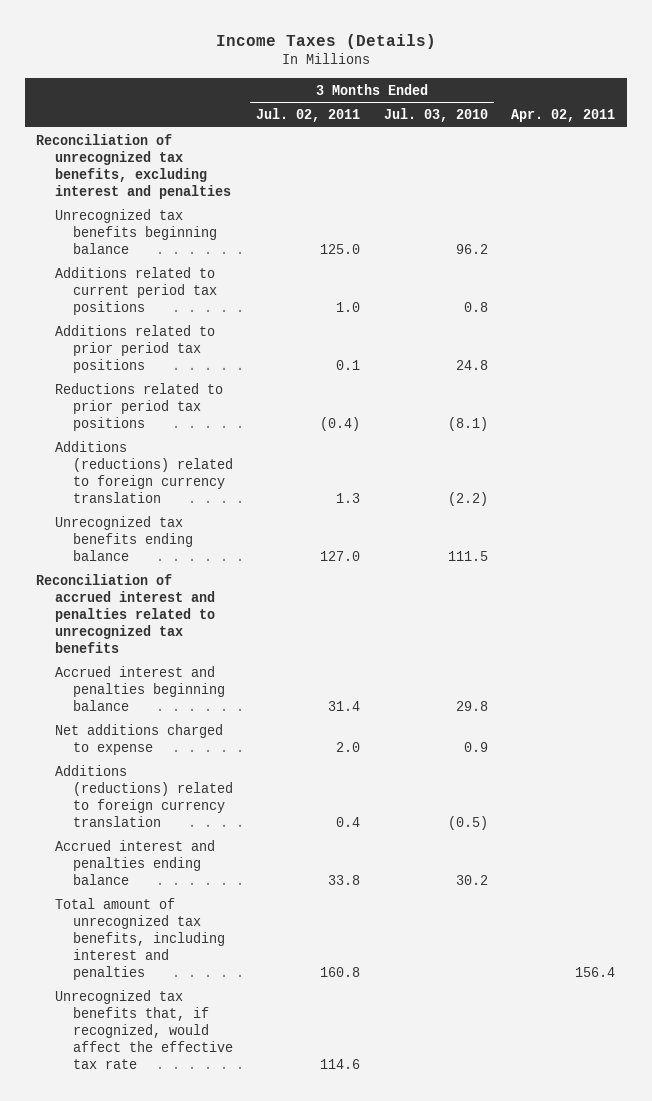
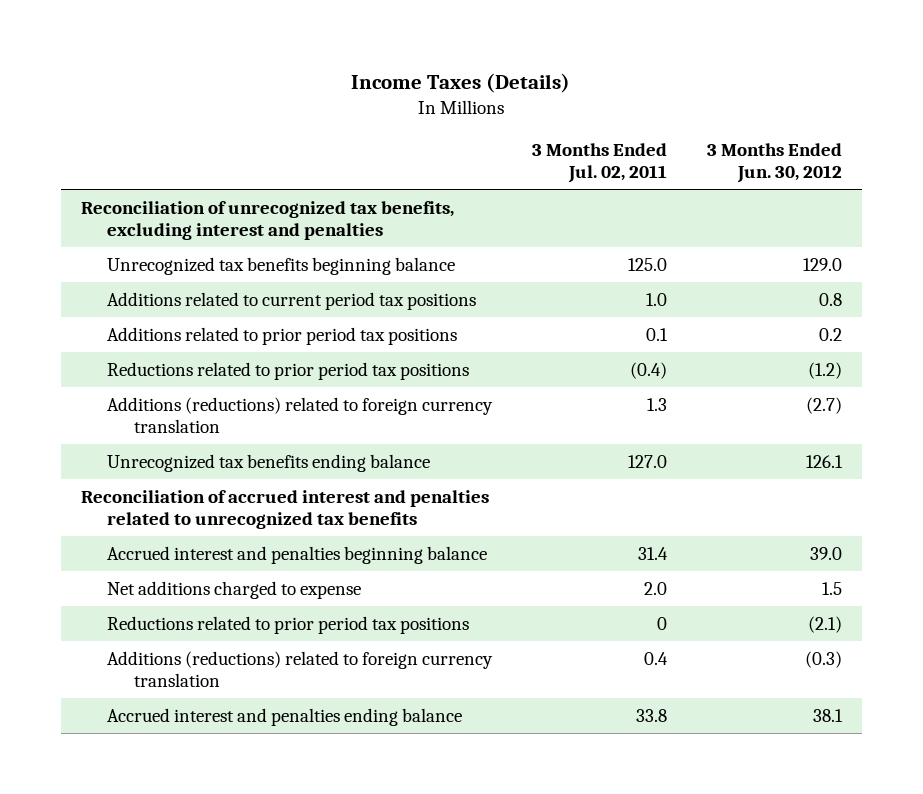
- | 3 Months Ended Jul. 02, 2011 | 3 Months Ended Jul. 03, 2010 | Apr. 02, 2011
+ | 3 Months Ended Jul. 02, 2011 | 3 Months Ended Jun. 30, 2012
+ Reductions related to prior period tax positions | 0 | (2.1)
- Total amount of unrecognized tax benefits, including interest and penalties | 160.8 | | 156.4
- Unrecognized tax benefits that, if recognized, would affect the effective tax rate | 114.6 | |

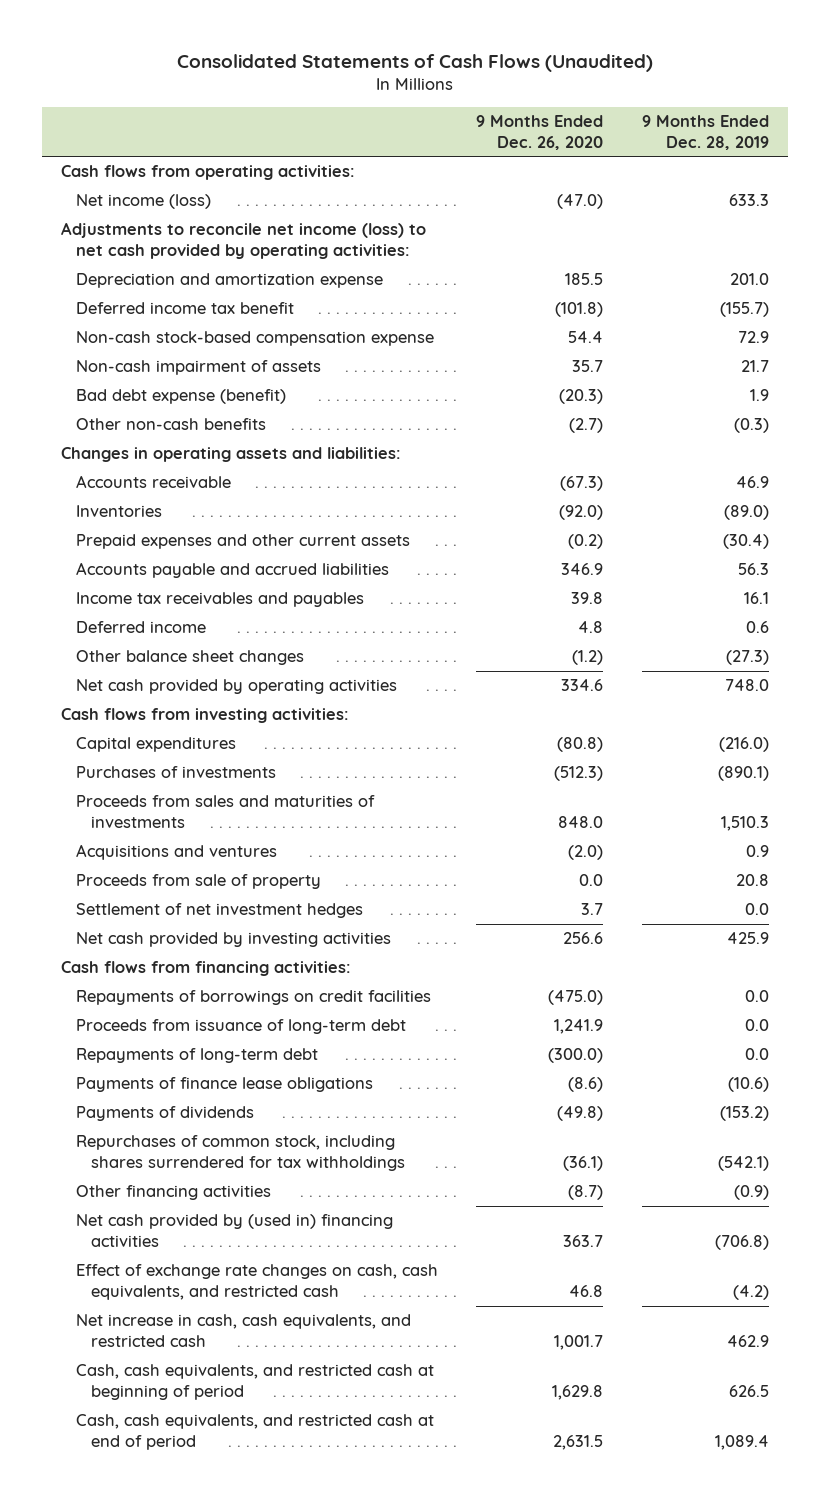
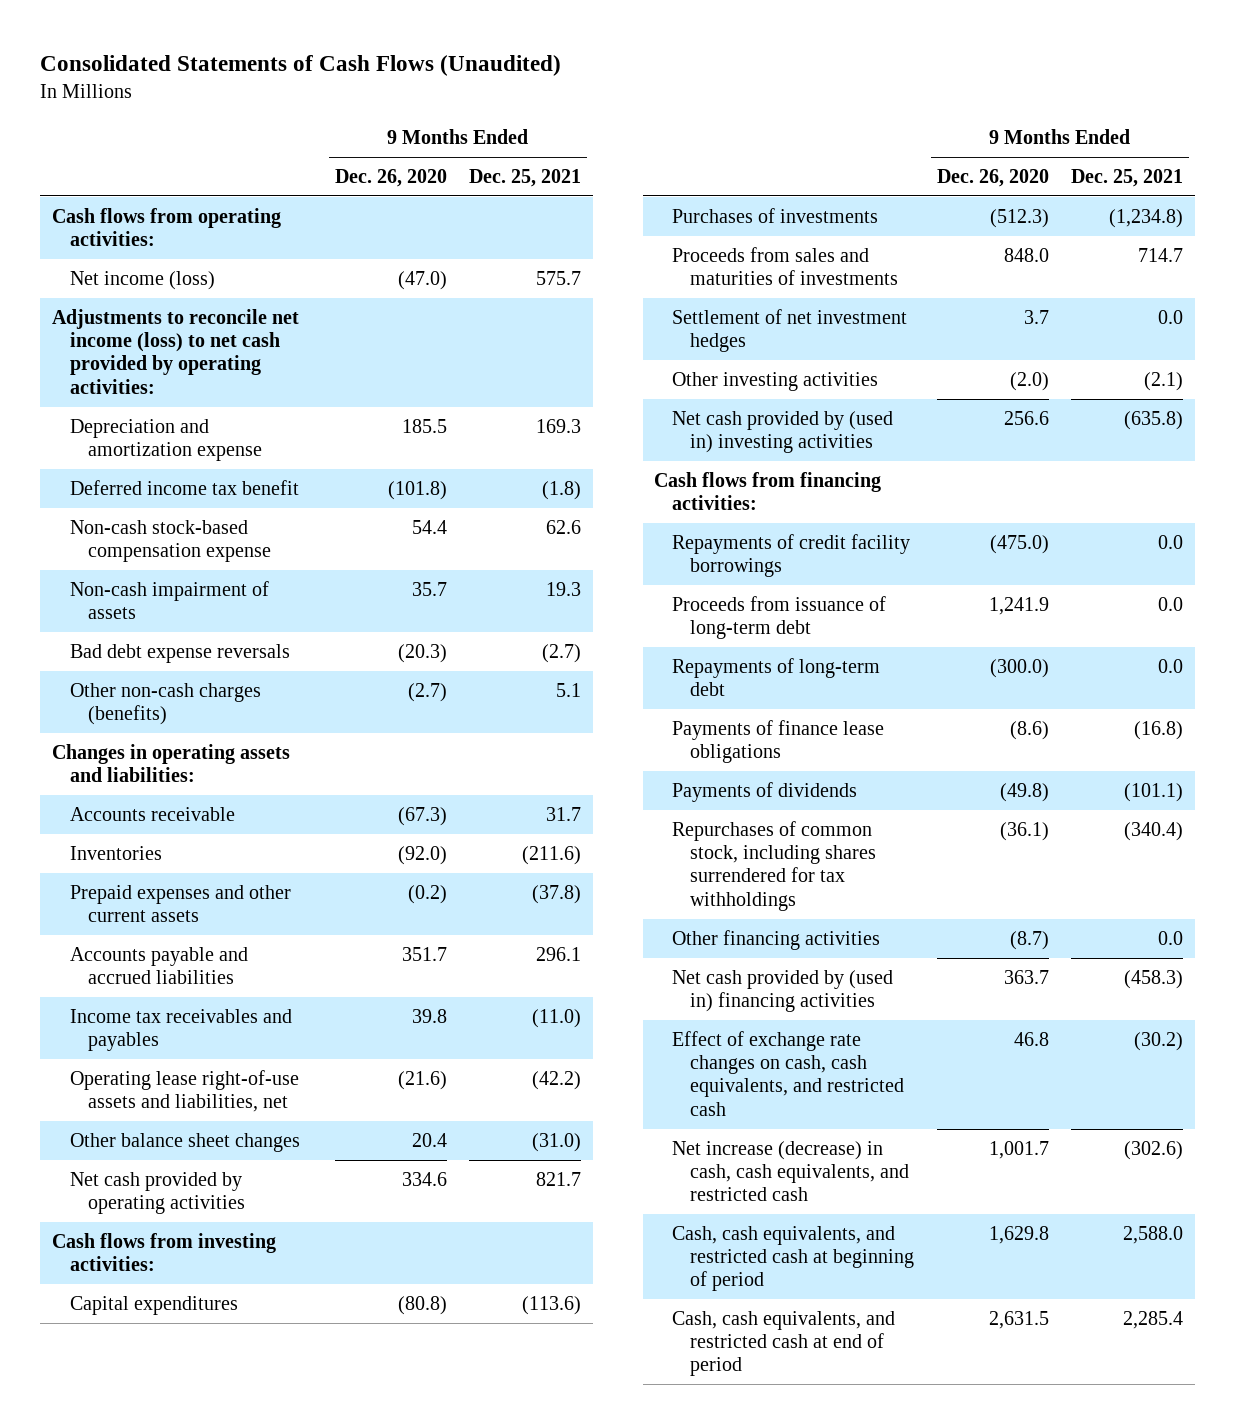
- | 9 Months Ended Dec. 26, 2020 | 9 Months Ended Dec. 28, 2019
+ | 9 Months Ended Dec. 26, 2020 | 9 Months Ended Dec. 25, 2021
- Bad debt expense (benefit) | (20.3) | 1.9
- Other non-cash benefits | (2.7) | (0.3)
+ Bad debt expense reversals | (20.3) | (2.7)
+ Other non-cash charges (benefits) | (2.7) | 5.1
- Accounts payable and accrued liabilities | 346.9 | 56.3
+ Accounts payable and accrued liabilities | 351.7 | 296.1
- Deferred income | 4.8 | 0.6
- Other balance sheet changes | (1.2) | (27.3)
+ Operating lease right-of-use assets and liabilities, net | (21.6) | (42.2)
+ Other balance sheet changes | 20.4 | (31.0)
- Acquisitions and ventures | (2.0) | 0.9
- Proceeds from sale of property | 0.0 | 20.8
- Net cash provided by investing activities | 256.6 | 425.9
+ Other investing activities | (2.0) | (2.1)
+ Net cash provided by (used in) investing activities | 256.6 | (635.8)
- Repayments of borrowings on credit facilities | (475.0) | 0.0
+ Repayments of credit facility borrowings | (475.0) | 0.0
- Net increase in cash, cash equivalents, and restricted cash | 1,001.7 | 462.9
+ Net increase (decrease) in cash, cash equivalents, and restricted cash | 1,001.7 | (302.6)

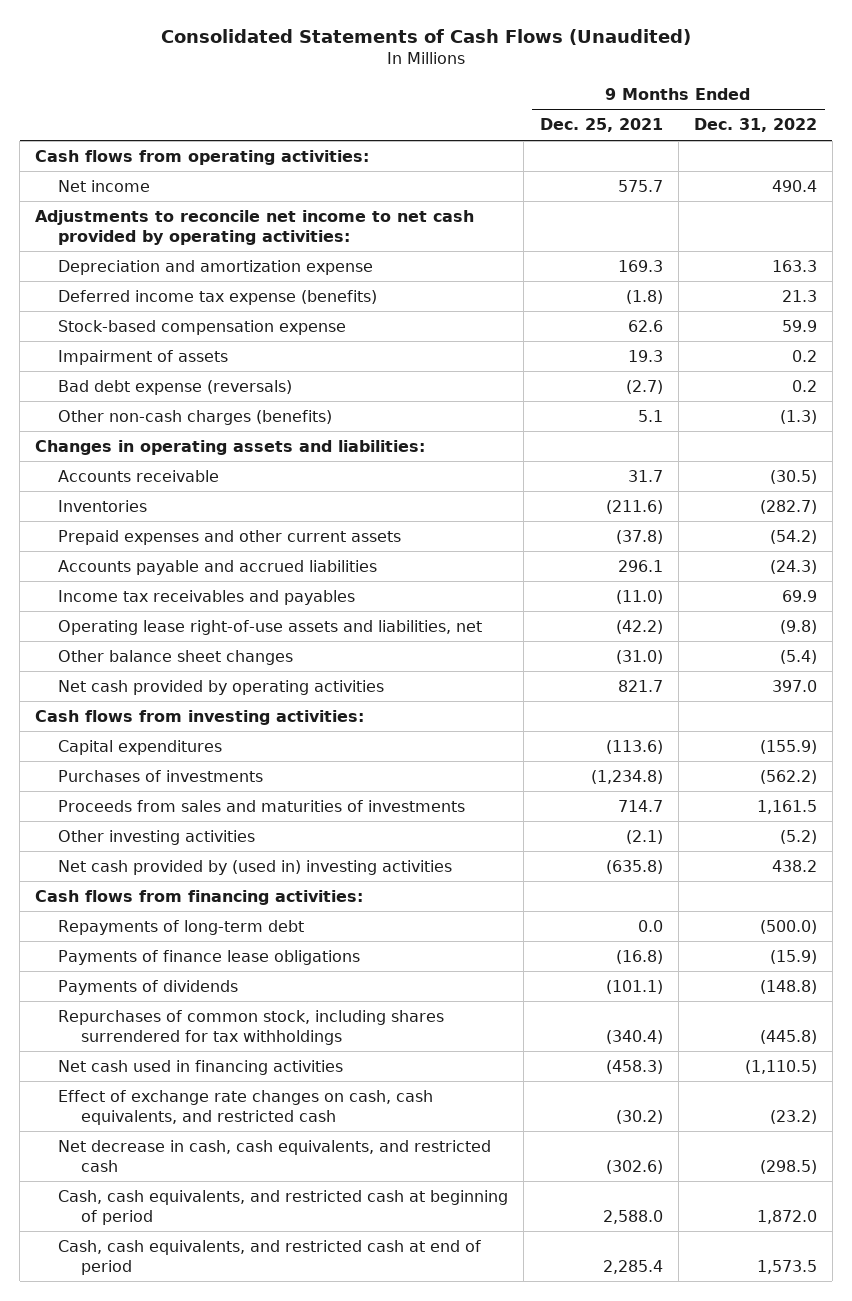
- | 9 Months Ended Dec. 26, 2020 | 9 Months Ended Dec. 25, 2021
+ | 9 Months Ended Dec. 25, 2021 | 9 Months Ended Dec. 31, 2022
- Net income (loss) | (47.0) | 575.7
- Adjustments to reconcile net income (loss) to net cash provided by operating activities:
+ Net income | 575.7 | 490.4
+ Adjustments to reconcile net income to net cash provided by operating activities:
- Deferred income tax benefit | (101.8) | (1.8)
- Non-cash stock-based compensation expense | 54.4 | 62.6
- Non-cash impairment of assets | 35.7 | 19.3
- Bad debt expense reversals | (20.3) | (2.7)
+ Deferred income tax expense (benefits) | (1.8) | 21.3
+ Stock-based compensation expense | 62.6 | 59.9
+ Impairment of assets | 19.3 | 0.2
+ Bad debt expense (reversals) | (2.7) | 0.2
- Settlement of net investment hedges | 3.7 | 0.0
- Repayments of credit facility borrowings | (475.0) | 0.0
- Proceeds from issuance of long-term debt | 1,241.9 | 0.0
- Other financing activities | (8.7) | 0.0
- Net cash provided by (used in) financing activities | 363.7 | (458.3)
+ Net cash used in financing activities | (458.3) | (1,110.5)
- Net increase (decrease) in cash, cash equivalents, and restricted cash | 1,001.7 | (302.6)
+ Net decrease in cash, cash equivalents, and restricted cash | (302.6) | (298.5)

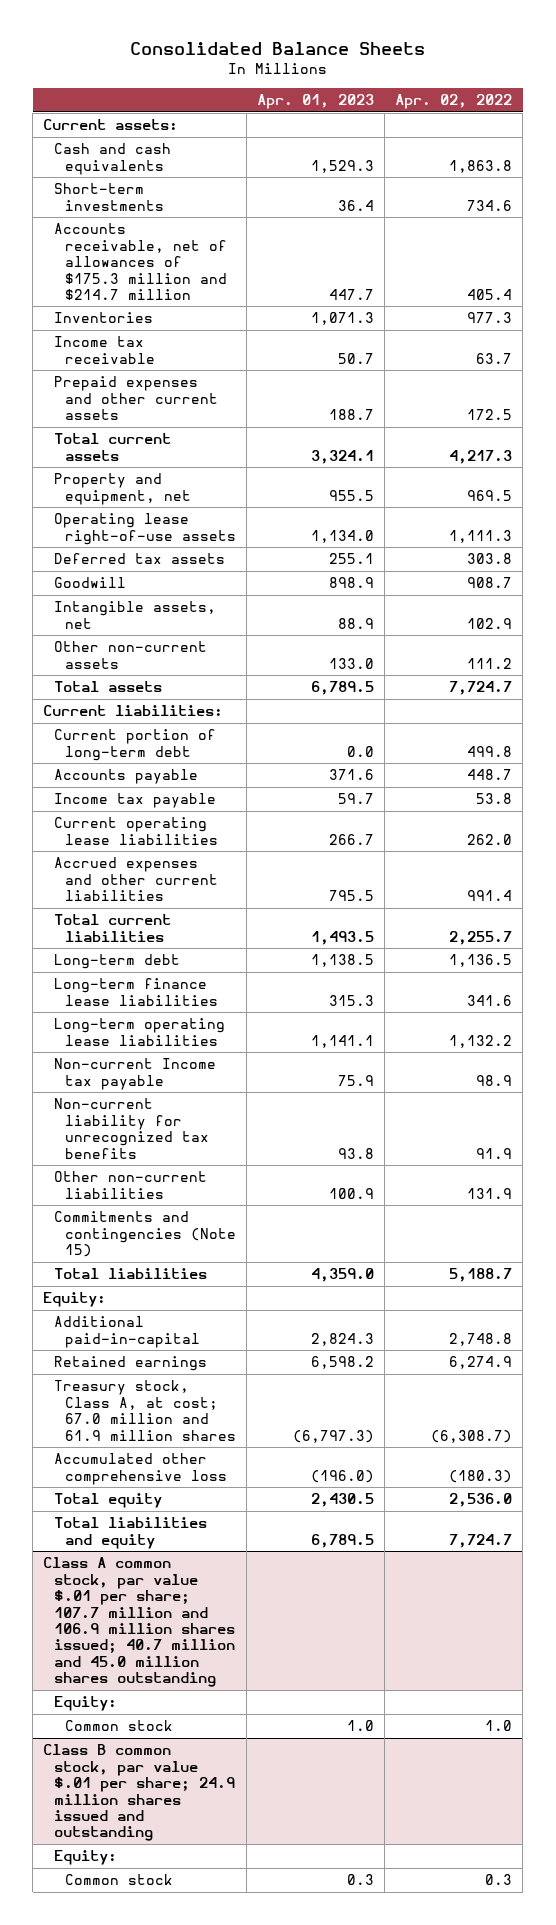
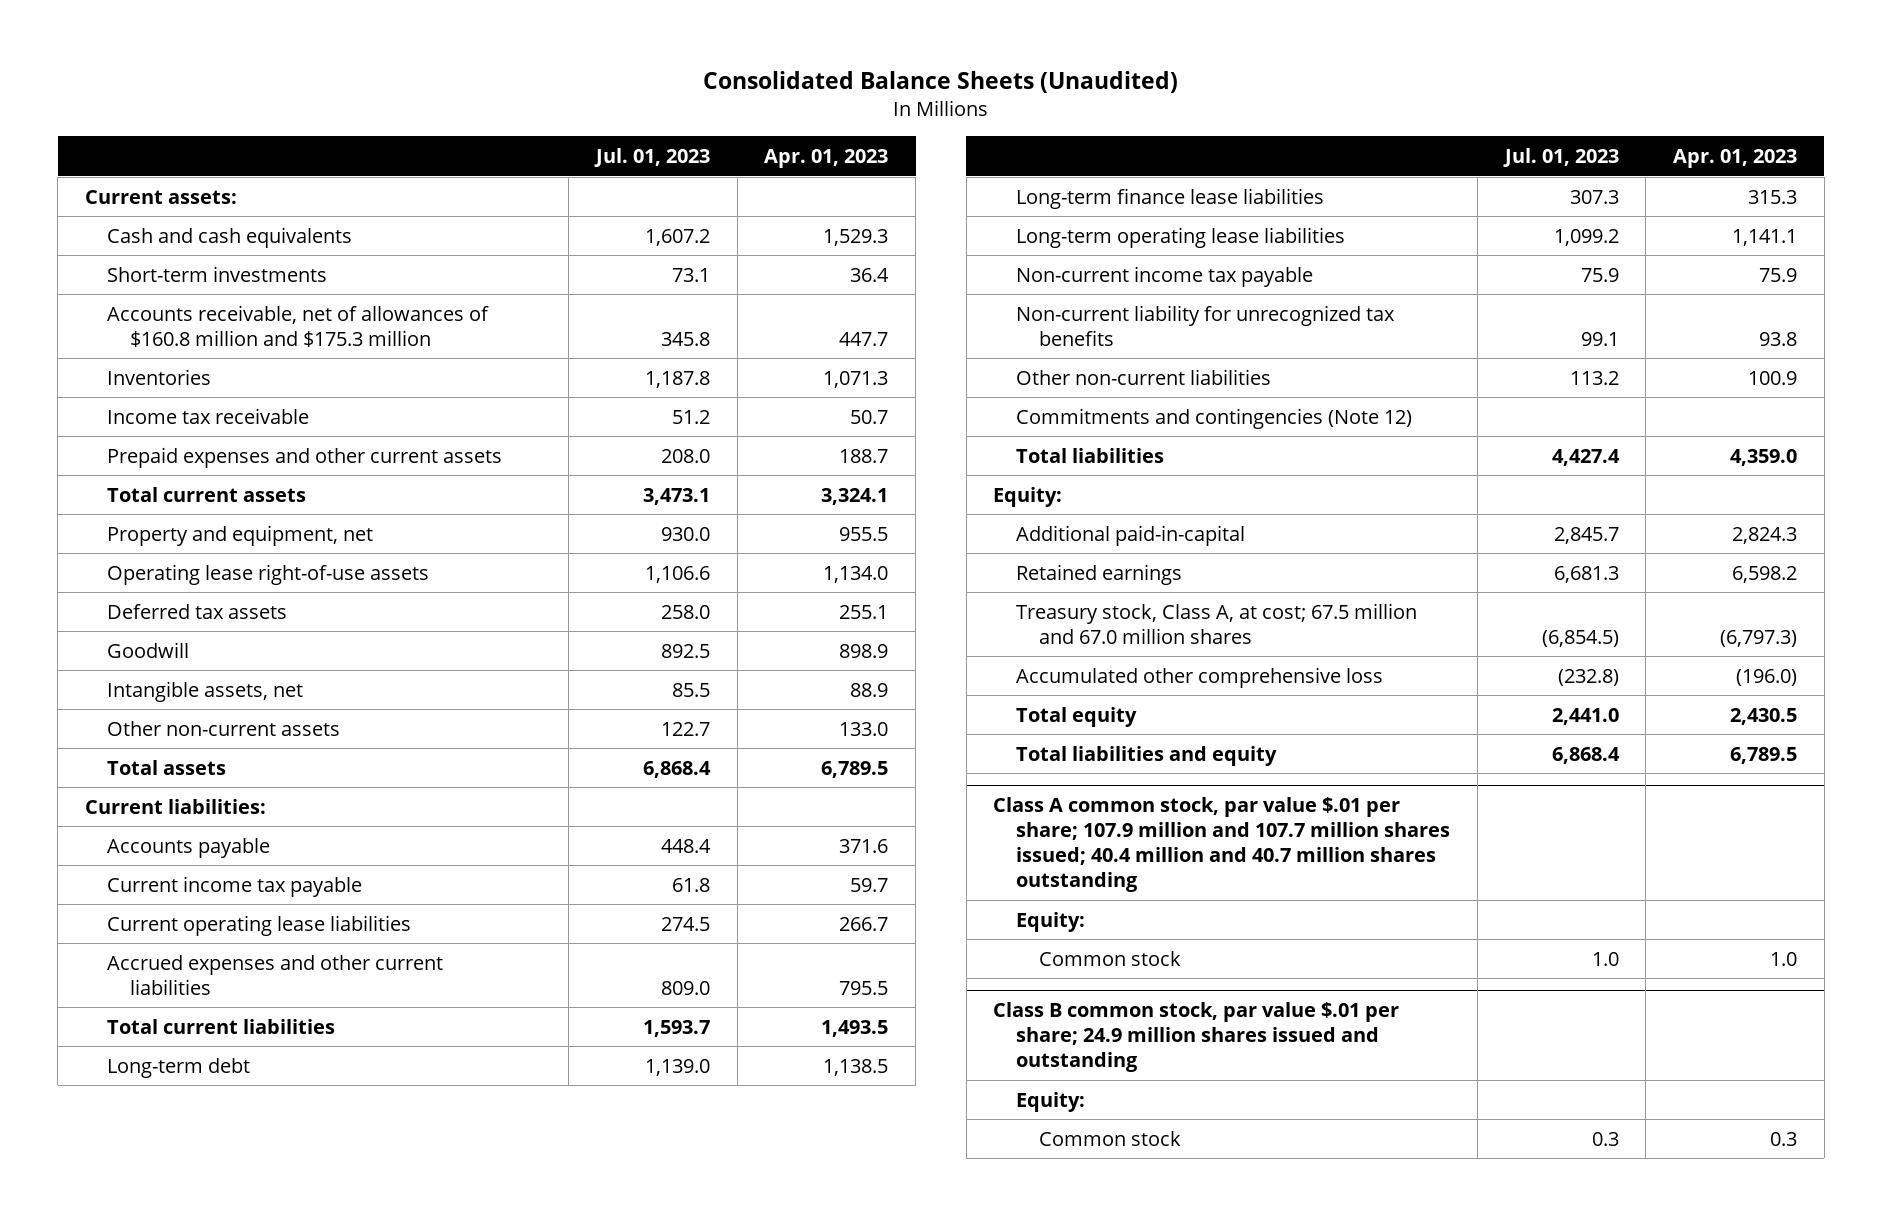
- Consolidated Balance Sheets
+ Consolidated Balance Sheets (Unaudited)
- | Apr. 01, 2023 | Apr. 02, 2022
+ | Jul. 01, 2023 | Apr. 01, 2023
- Accounts receivable, net of allowances of $175.3 million and $214.7 million | 447.7 | 405.4
+ Accounts receivable, net of allowances of $160.8 million and $175.3 million | 345.8 | 447.7
- Current portion of long-term debt | 0.0 | 499.8
- Income tax payable | 59.7 | 53.8
+ Current income tax payable | 61.8 | 59.7
- Non-current Income tax payable | 75.9 | 98.9
+ Non-current income tax payable | 75.9 | 75.9
- Commitments and contingencies (Note 15)
+ Commitments and contingencies (Note 12)
- Treasury stock, Class A, at cost; 67.0 million and 61.9 million shares | (6,797.3) | (6,308.7)
+ Treasury stock, Class A, at cost; 67.5 million and 67.0 million shares | (6,854.5) | (6,797.3)
- Class A common stock, par value $.01 per share; 107.7 million and 106.9 million shares issued; 40.7 million and 45.0 million shares outstanding
+ Class A common stock, par value $.01 per share; 107.9 million and 107.7 million shares issued; 40.4 million and 40.7 million shares outstanding

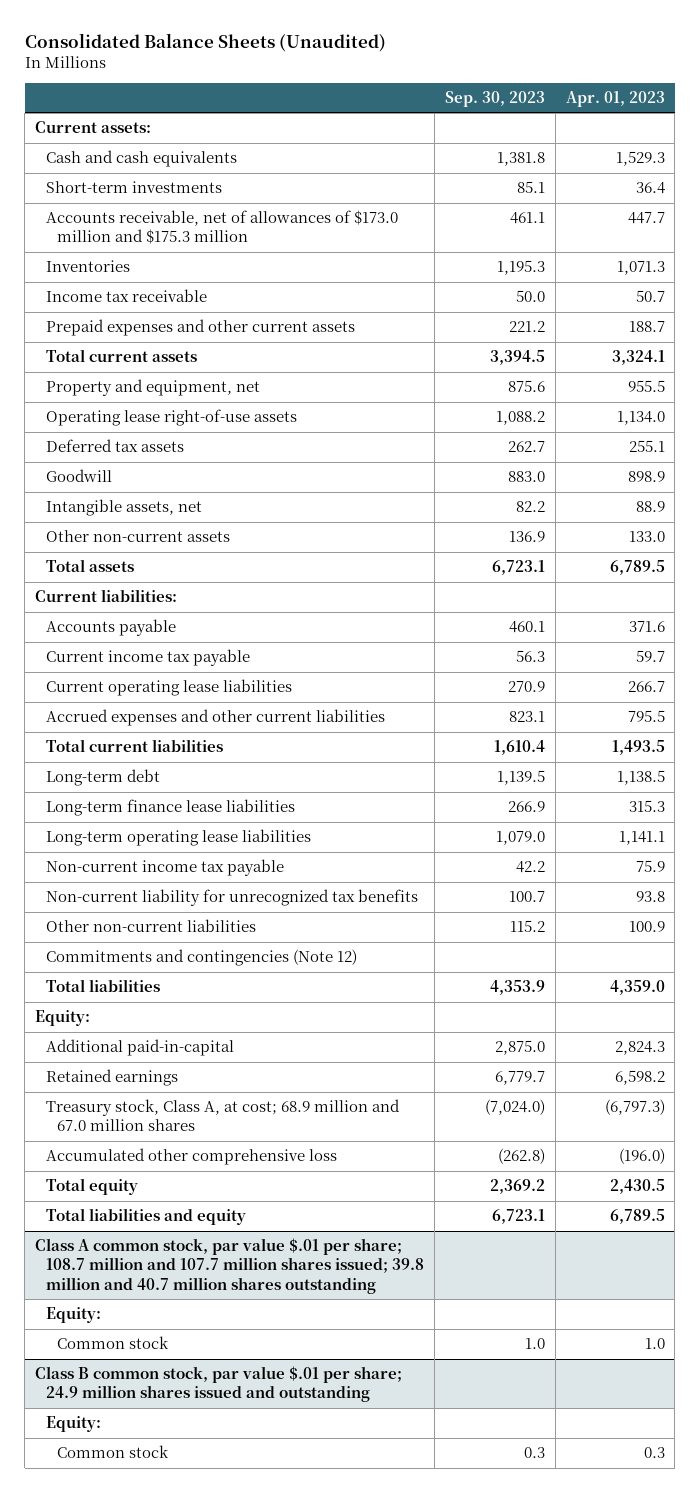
- | Jul. 01, 2023 | Apr. 01, 2023
+ | Sep. 30, 2023 | Apr. 01, 2023
- Accounts receivable, net of allowances of $160.8 million and $175.3 million | 345.8 | 447.7
+ Accounts receivable, net of allowances of $173.0 million and $175.3 million | 461.1 | 447.7
- Treasury stock, Class A, at cost; 67.5 million and 67.0 million shares | (6,854.5) | (6,797.3)
+ Treasury stock, Class A, at cost; 68.9 million and 67.0 million shares | (7,024.0) | (6,797.3)
- Class A common stock, par value $.01 per share; 107.9 million and 107.7 million shares issued; 40.4 million and 40.7 million shares outstanding
+ Class A common stock, par value $.01 per share; 108.7 million and 107.7 million shares issued; 39.8 million and 40.7 million shares outstanding

